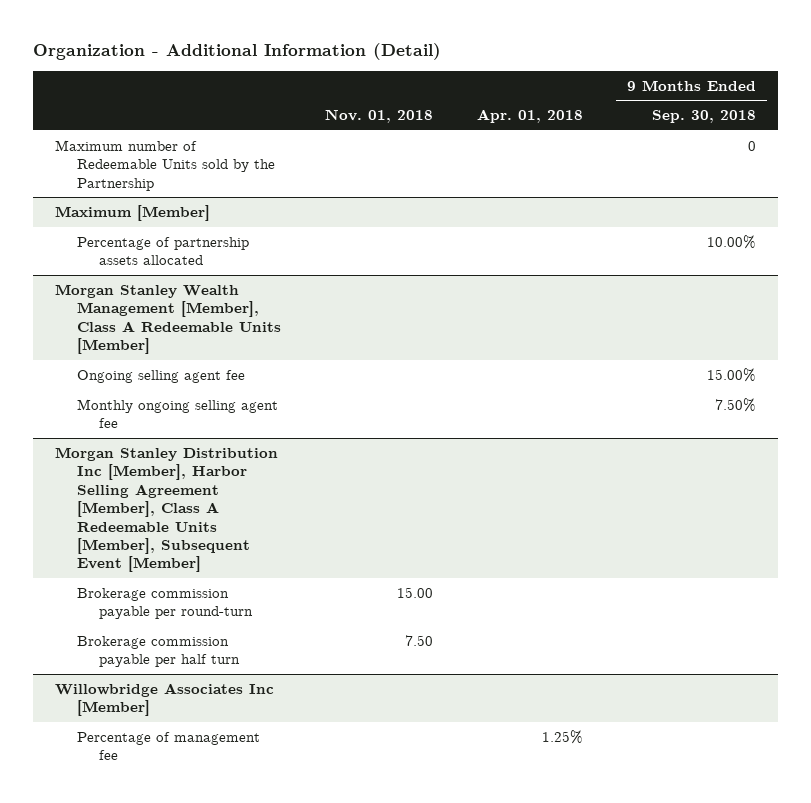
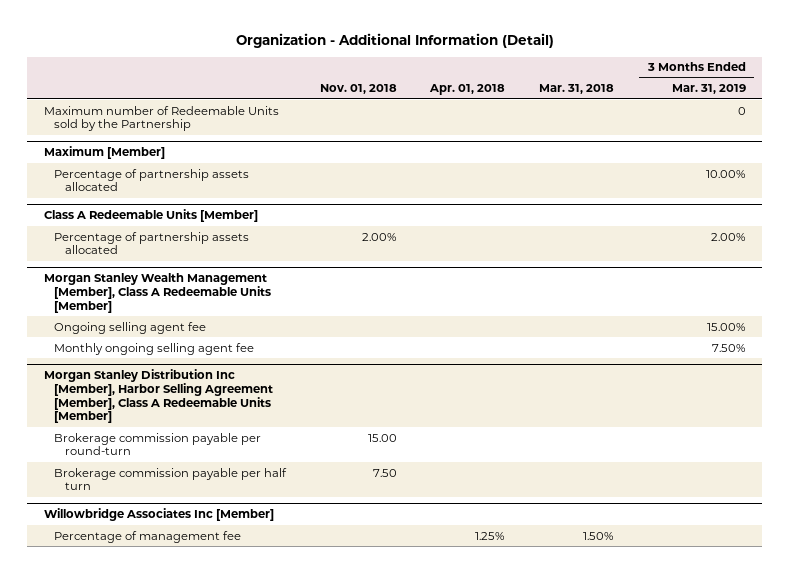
- | Nov. 01, 2018 | Apr. 01, 2018 | 9 Months Ended Sep. 30, 2018
+ | Nov. 01, 2018 | Apr. 01, 2018 | Mar. 31, 2018 | 3 Months Ended Mar. 31, 2019
+ Class A Redeemable Units [Member]
+ Percentage of partnership assets allocated | 2.00% | | | 2.00%
- Morgan Stanley Distribution Inc [Member], Harbor Selling Agreement [Member], Class A Redeemable Units [Member], Subsequent Event [Member]
+ Morgan Stanley Distribution Inc [Member], Harbor Selling Agreement [Member], Class A Redeemable Units [Member]

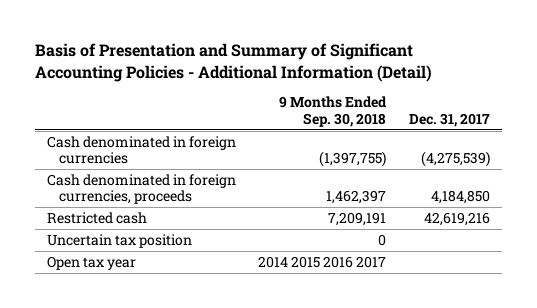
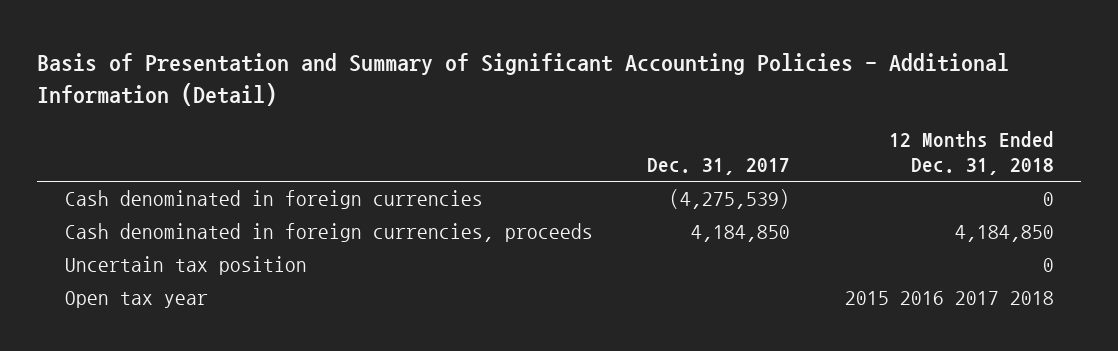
- | 9 Months Ended Sep. 30, 2018 | Dec. 31, 2017
+ | Dec. 31, 2017 | 12 Months Ended Dec. 31, 2018
- Restricted cash | 7,209,191 | 42,619,216

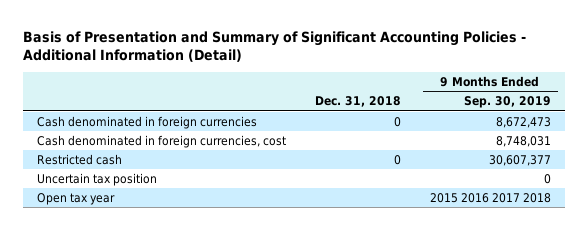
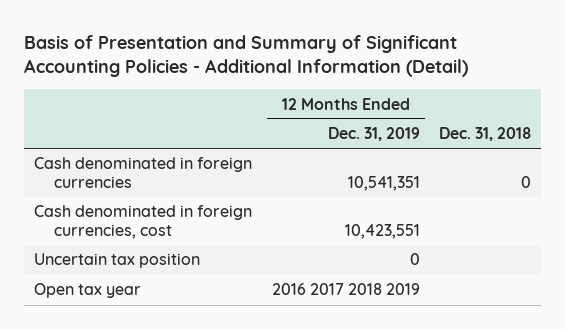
- | Dec. 31, 2018 | 9 Months Ended Sep. 30, 2019
+ | 12 Months Ended Dec. 31, 2019 | Dec. 31, 2018
- Restricted cash | 0 | 30,607,377

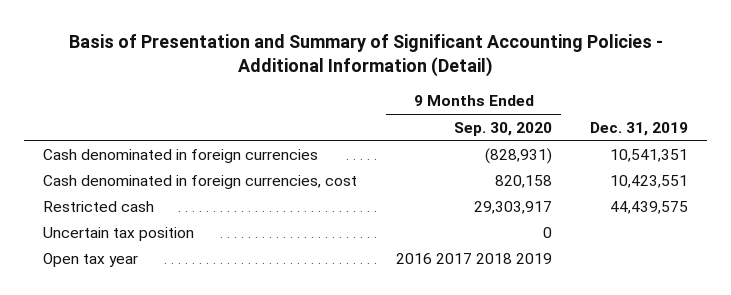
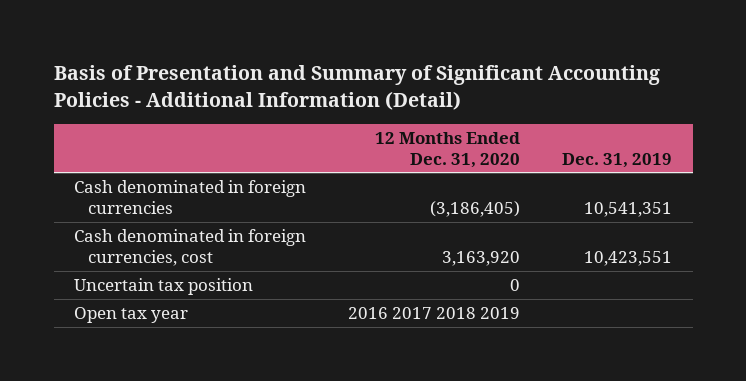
- | 9 Months Ended Sep. 30, 2020 | Dec. 31, 2019
+ | 12 Months Ended Dec. 31, 2020 | Dec. 31, 2019
- Restricted cash | 29,303,917 | 44,439,575

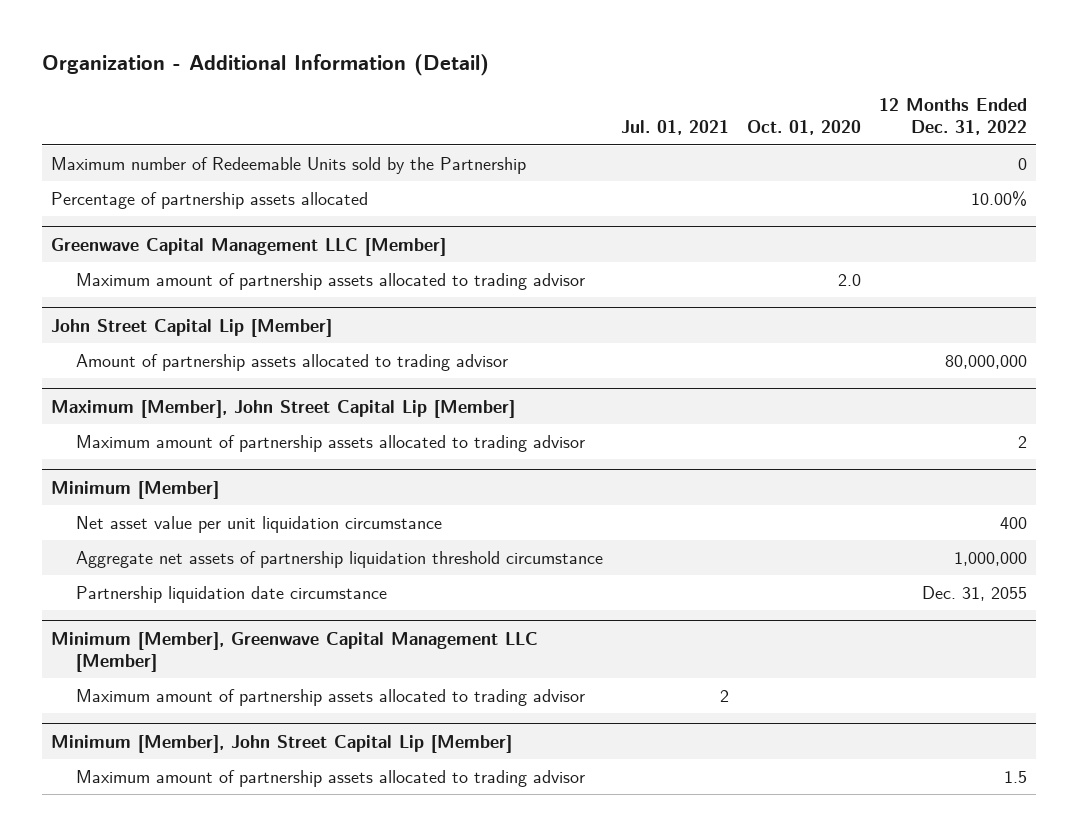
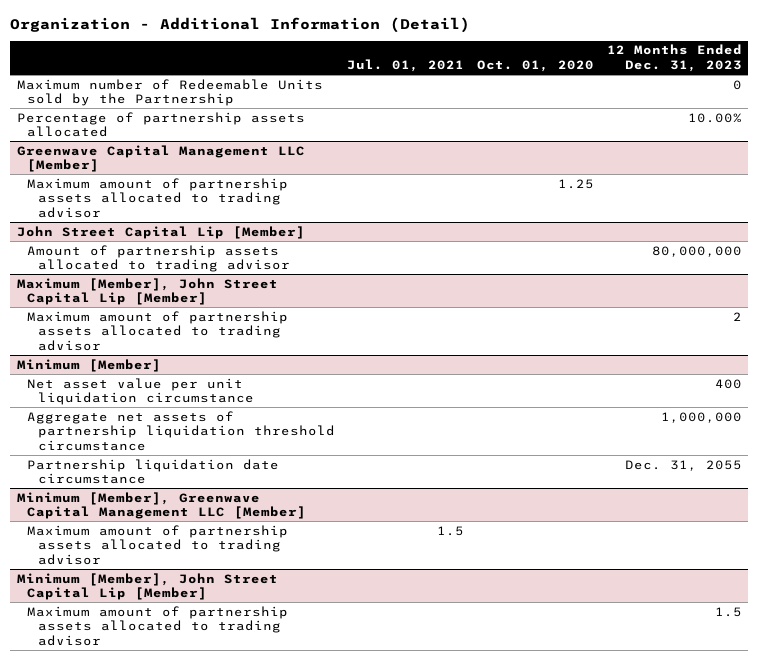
- | Jul. 01, 2021 | Oct. 01, 2020 | 12 Months Ended Dec. 31, 2022
+ | Jul. 01, 2021 | Oct. 01, 2020 | 12 Months Ended Dec. 31, 2023
@ Greenwave Capital Management LLC [Member]
- Maximum amount of partnership assets allocated to trading advisor | | 2.0 |
+ Maximum amount of partnership assets allocated to trading advisor | | 1.25 |
@ Minimum [Member], Greenwave Capital Management LLC [Member]
- Maximum amount of partnership assets allocated to trading advisor | 2 | |
+ Maximum amount of partnership assets allocated to trading advisor | 1.5 | |

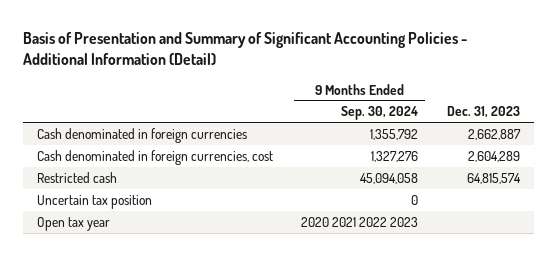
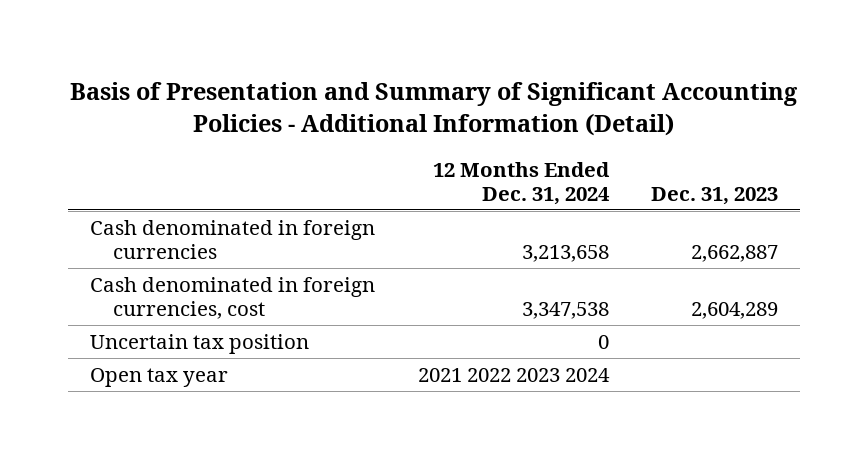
- | 9 Months Ended Sep. 30, 2024 | Dec. 31, 2023
+ | 12 Months Ended Dec. 31, 2024 | Dec. 31, 2023
- Restricted cash | 45,094,058 | 64,815,574

